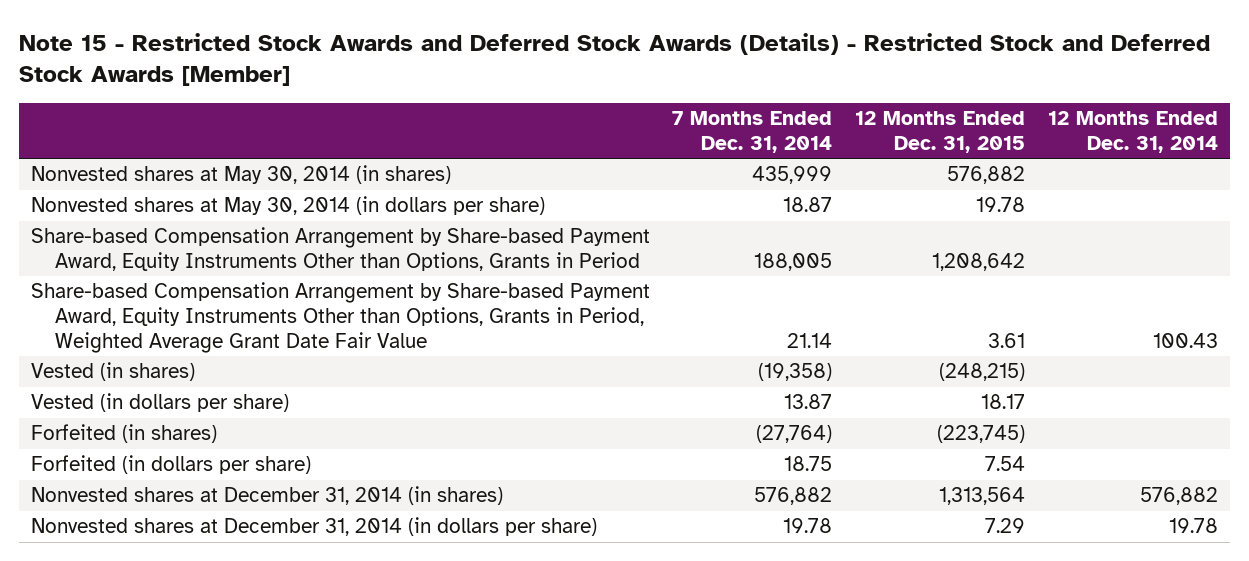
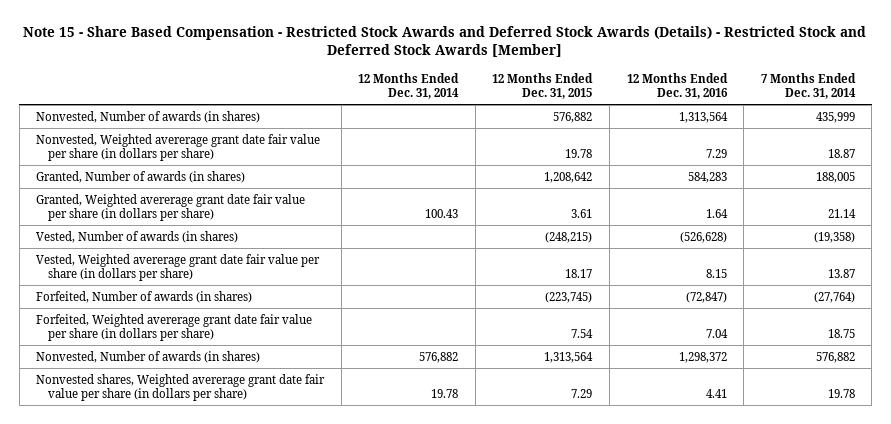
- Note 15 - Restricted Stock Awards and Deferred Stock Awards (Details) - Restricted Stock and Deferred Stock Awards [Member]
+ Note 15 - Share Based Compensation - Restricted Stock Awards and Deferred Stock Awards (Details) - Restricted Stock and Deferred Stock Awards [Member]
- | 7 Months Ended Dec. 31, 2014 | 12 Months Ended Dec. 31, 2015 | 12 Months Ended Dec. 31, 2014
+ | 12 Months Ended Dec. 31, 2014 | 12 Months Ended Dec. 31, 2015 | 12 Months Ended Dec. 31, 2016 | 7 Months Ended Dec. 31, 2014
- Nonvested shares at May 30, 2014 (in shares) | 435,999 | 576,882 |
- Nonvested shares at May 30, 2014 (in dollars per share) | 18.87 | 19.78 |
- Share-based Compensation Arrangement by Share-based Payment Award, Equity Instruments Other than Options, Grants in Period | 188,005 | 1,208,642 |
- Share-based Compensation Arrangement by Share-based Payment Award, Equity Instruments Other than Options, Grants in Period, Weighted Average Grant Date Fair Value | 21.14 | 3.61 | 100.43
- Vested (in shares) | (19,358) | (248,215) |
- Vested (in dollars per share) | 13.87 | 18.17 |
- Forfeited (in shares) | (27,764) | (223,745) |
- Forfeited (in dollars per share) | 18.75 | 7.54 |
- Nonvested shares at December 31, 2014 (in shares) | 576,882 | 1,313,564 | 576,882
- Nonvested shares at December 31, 2014 (in dollars per share) | 19.78 | 7.29 | 19.78
+ Nonvested, Number of awards (in shares) | | 576,882 | 1,313,564 | 435,999
+ Nonvested, Weighted avererage grant date fair value per share (in dollars per share) | | 19.78 | 7.29 | 18.87
+ Granted, Number of awards (in shares) | | 1,208,642 | 584,283 | 188,005
+ Granted, Weighted avererage grant date fair value per share (in dollars per share) | 100.43 | 3.61 | 1.64 | 21.14
+ Vested, Number of awards (in shares) | | (248,215) | (526,628) | (19,358)
+ Vested, Weighted avererage grant date fair value per share (in dollars per share) | | 18.17 | 8.15 | 13.87
+ Forfeited, Number of awards (in shares) | | (223,745) | (72,847) | (27,764)
+ Forfeited, Weighted avererage grant date fair value per share (in dollars per share) | | 7.54 | 7.04 | 18.75
+ Nonvested, Number of awards (in shares) | 576,882 | 1,313,564 | 1,298,372 | 576,882
+ Nonvested shares, Weighted avererage grant date fair value per share (in dollars per share) | 19.78 | 7.29 | 4.41 | 19.78

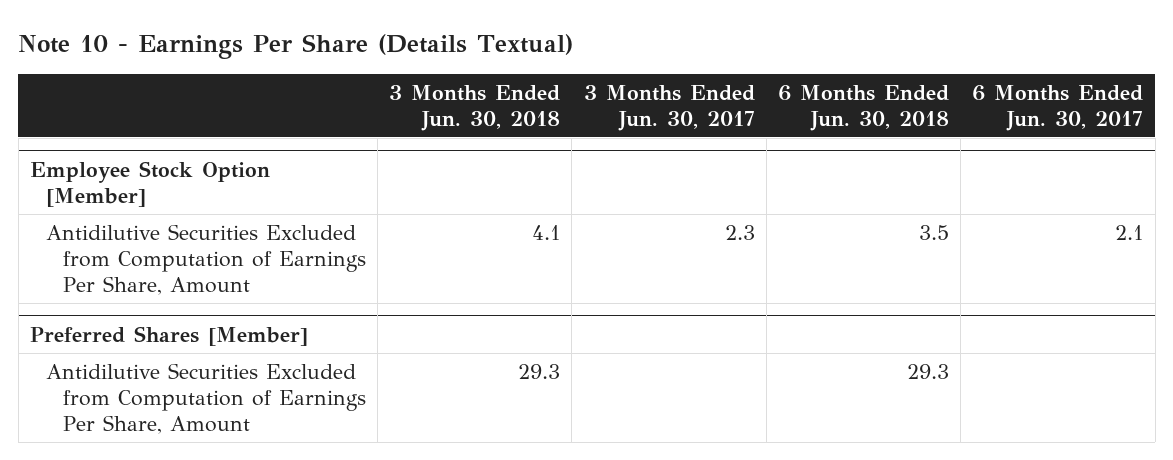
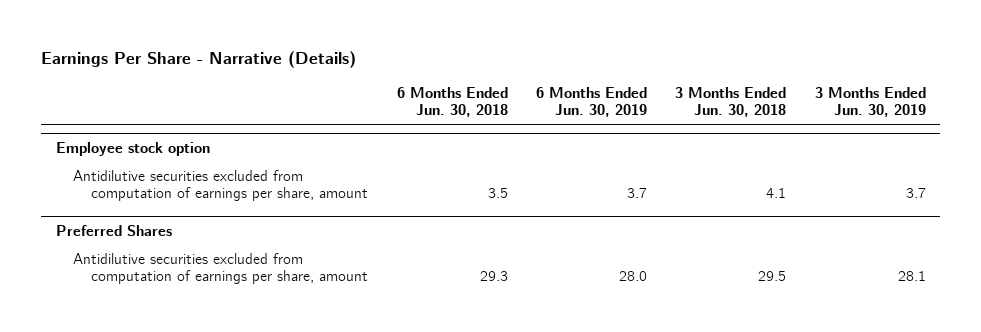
- Note 10 - Earnings Per Share (Details Textual)
+ Earnings Per Share - Narrative (Details)
- | 3 Months Ended Jun. 30, 2018 | 3 Months Ended Jun. 30, 2017 | 6 Months Ended Jun. 30, 2018 | 6 Months Ended Jun. 30, 2017
+ | 6 Months Ended Jun. 30, 2018 | 6 Months Ended Jun. 30, 2019 | 3 Months Ended Jun. 30, 2018 | 3 Months Ended Jun. 30, 2019
- Employee Stock Option [Member]
- Antidilutive Securities Excluded from Computation of Earnings Per Share, Amount | 4.1 | 2.3 | 3.5 | 2.1
- Preferred Shares [Member]
- Antidilutive Securities Excluded from Computation of Earnings Per Share, Amount | 29.3 | | 29.3 |
+ Employee stock option
+ Antidilutive securities excluded from computation of earnings per share, amount | 3.5 | 3.7 | 4.1 | 3.7
+ Preferred Shares
+ Antidilutive securities excluded from computation of earnings per share, amount | 29.3 | 28.0 | 29.5 | 28.1

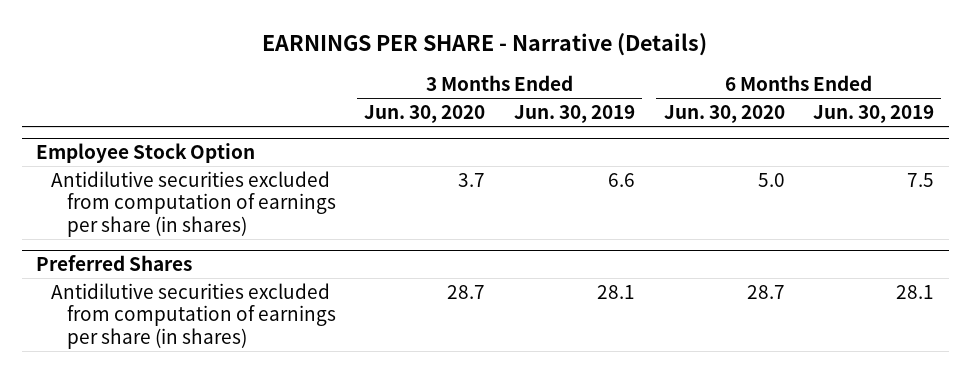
- Earnings Per Share - Narrative (Details)
+ EARNINGS PER SHARE - Narrative (Details)
- | 6 Months Ended Jun. 30, 2018 | 6 Months Ended Jun. 30, 2019 | 3 Months Ended Jun. 30, 2018 | 3 Months Ended Jun. 30, 2019
+ | 3 Months Ended Jun. 30, 2020 | 3 Months Ended Jun. 30, 2019 | 6 Months Ended Jun. 30, 2020 | 6 Months Ended Jun. 30, 2019
- Employee stock option
- Antidilutive securities excluded from computation of earnings per share, amount | 3.5 | 3.7 | 4.1 | 3.7
+ Employee Stock Option
+ Antidilutive securities excluded from computation of earnings per share (in shares) | 3.7 | 6.6 | 5.0 | 7.5
@ Preferred Shares
- Antidilutive securities excluded from computation of earnings per share, amount | 29.3 | 28.0 | 29.5 | 28.1
+ Antidilutive securities excluded from computation of earnings per share (in shares) | 28.7 | 28.1 | 28.7 | 28.1

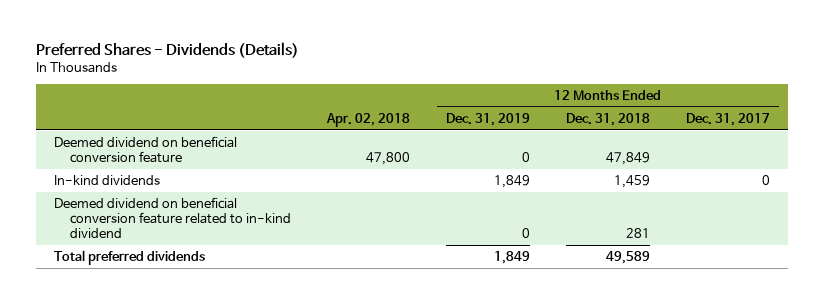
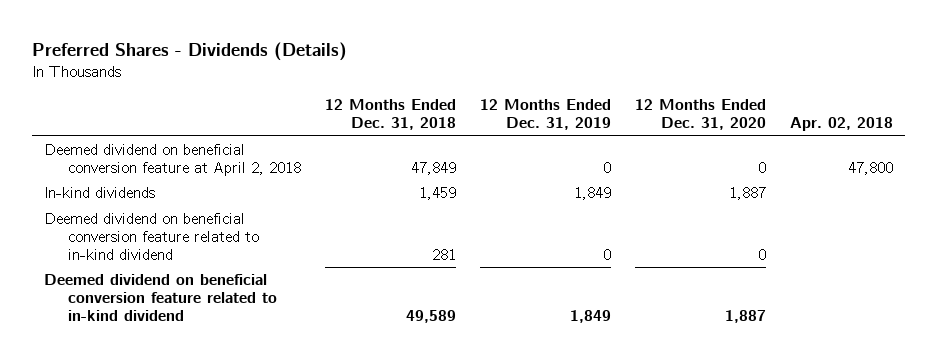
- | Apr. 02, 2018 | 12 Months Ended Dec. 31, 2019 | 12 Months Ended Dec. 31, 2018 | 12 Months Ended Dec. 31, 2017
+ | 12 Months Ended Dec. 31, 2018 | 12 Months Ended Dec. 31, 2019 | 12 Months Ended Dec. 31, 2020 | Apr. 02, 2018
- Deemed dividend on beneficial conversion feature | 47,800 | 0 | 47,849 |
+ Deemed dividend on beneficial conversion feature at April 2, 2018 | 47,849 | 0 | 0 | 47,800
- Total preferred dividends | | 1,849 | 49,589 |
+ Deemed dividend on beneficial conversion feature related to in-kind dividend | 49,589 | 1,849 | 1,887 |

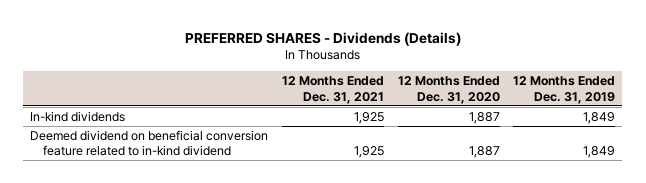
- Preferred Shares - Dividends (Details)
+ PREFERRED SHARES - Dividends (Details)
- | 12 Months Ended Dec. 31, 2018 | 12 Months Ended Dec. 31, 2019 | 12 Months Ended Dec. 31, 2020 | Apr. 02, 2018
+ | 12 Months Ended Dec. 31, 2021 | 12 Months Ended Dec. 31, 2020 | 12 Months Ended Dec. 31, 2019
- Deemed dividend on beneficial conversion feature at April 2, 2018 | 47,849 | 0 | 0 | 47,800
- Deemed dividend on beneficial conversion feature related to in-kind dividend | 281 | 0 | 0 |

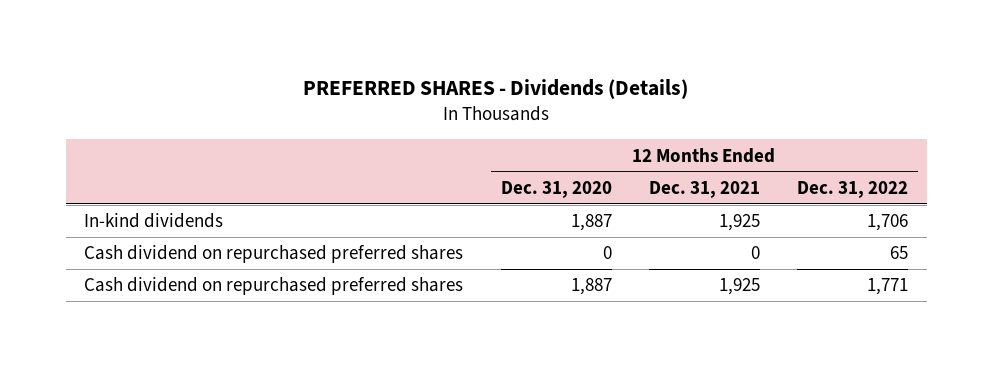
- | 12 Months Ended Dec. 31, 2021 | 12 Months Ended Dec. 31, 2020 | 12 Months Ended Dec. 31, 2019
+ | 12 Months Ended Dec. 31, 2020 | 12 Months Ended Dec. 31, 2021 | 12 Months Ended Dec. 31, 2022
- Deemed dividend on beneficial conversion feature related to in-kind dividend | 1,925 | 1,887 | 1,849
+ Cash dividend on repurchased preferred shares | 0 | 0 | 65
+ Cash dividend on repurchased preferred shares | 1,887 | 1,925 | 1,771

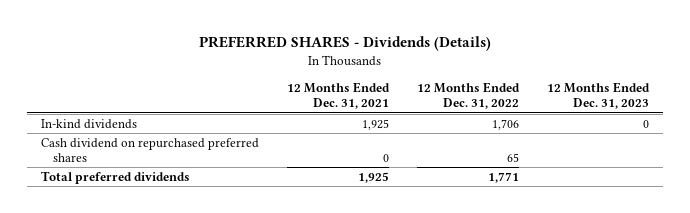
- | 12 Months Ended Dec. 31, 2020 | 12 Months Ended Dec. 31, 2021 | 12 Months Ended Dec. 31, 2022
+ | 12 Months Ended Dec. 31, 2021 | 12 Months Ended Dec. 31, 2022 | 12 Months Ended Dec. 31, 2023
- Cash dividend on repurchased preferred shares | 1,887 | 1,925 | 1,771
+ Total preferred dividends | 1,925 | 1,771 |

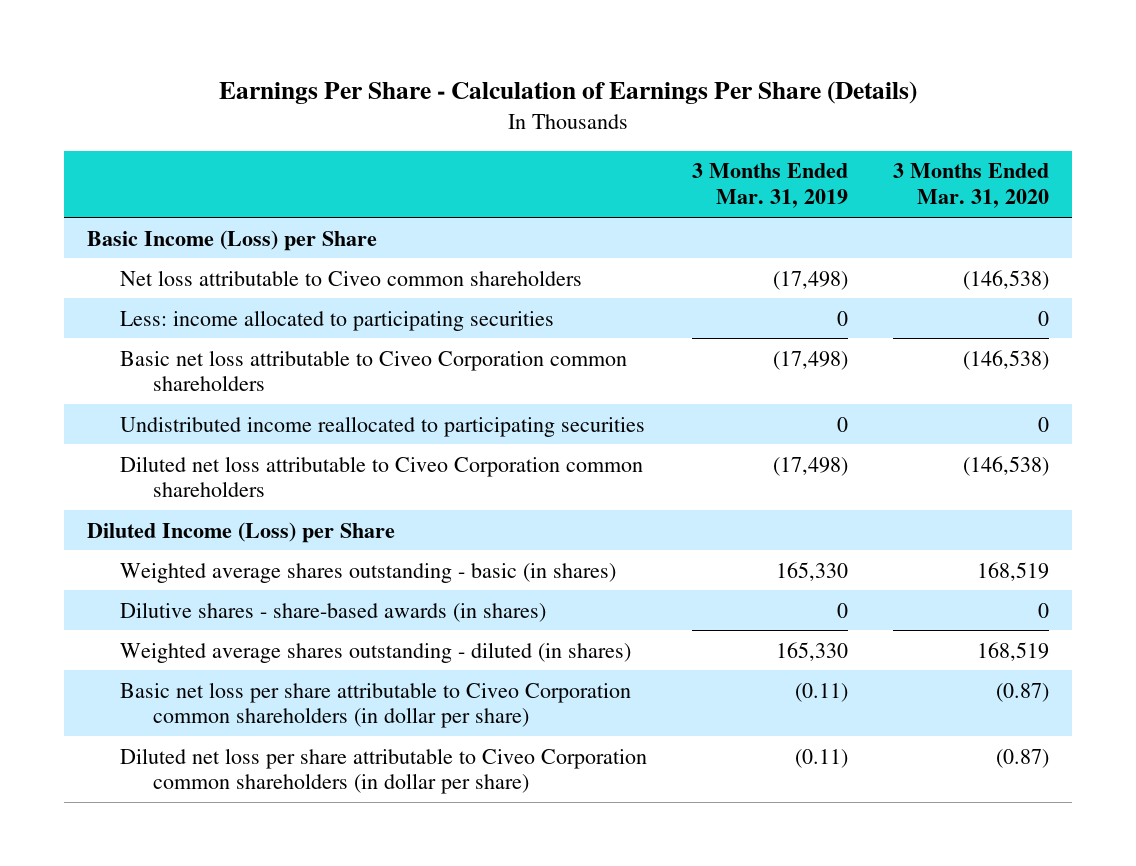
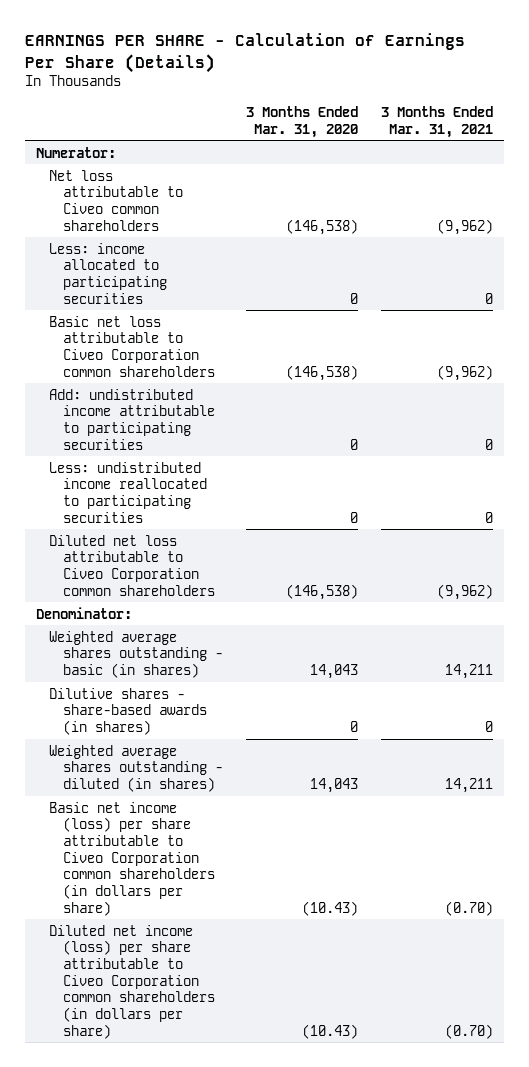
- Earnings Per Share - Calculation of Earnings Per Share (Details)
+ EARNINGS PER SHARE - Calculation of Earnings Per Share (Details)
- | 3 Months Ended Mar. 31, 2019 | 3 Months Ended Mar. 31, 2020
+ | 3 Months Ended Mar. 31, 2020 | 3 Months Ended Mar. 31, 2021
- Basic Income (Loss) per Share
+ Numerator:
- Undistributed income reallocated to participating securities | 0 | 0
+ Add: undistributed income attributable to participating securities | 0 | 0
+ Less: undistributed income reallocated to participating securities | 0 | 0
- Diluted Income (Loss) per Share
- Weighted average shares outstanding - basic (in shares) | 165,330 | 168,519
+ Denominator:
+ Weighted average shares outstanding - basic (in shares) | 14,043 | 14,211
- Weighted average shares outstanding - diluted (in shares) | 165,330 | 168,519
- Basic net loss per share attributable to Civeo Corporation common shareholders (in dollar per share) | (0.11) | (0.87)
- Diluted net loss per share attributable to Civeo Corporation common shareholders (in dollar per share) | (0.11) | (0.87)
+ Weighted average shares outstanding - diluted (in shares) | 14,043 | 14,211
+ Basic net income (loss) per share attributable to Civeo Corporation common shareholders (in dollars per share) | (10.43) | (0.70)
+ Diluted net income (loss) per share attributable to Civeo Corporation common shareholders (in dollars per share) | (10.43) | (0.70)

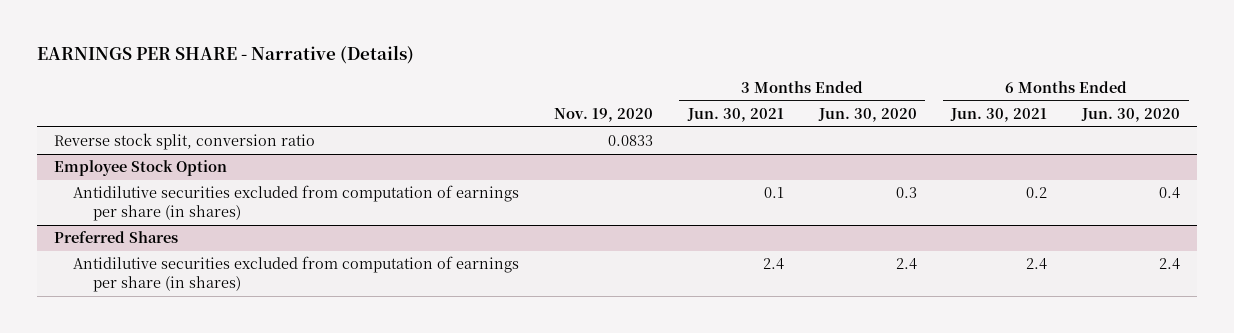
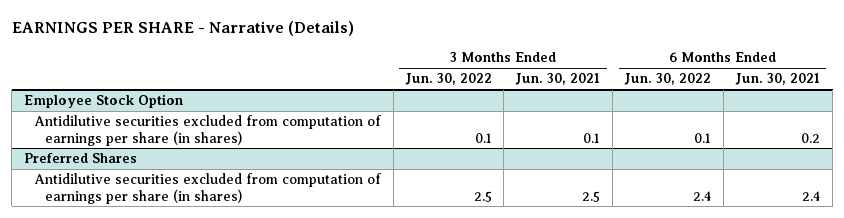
- | Nov. 19, 2020 | 3 Months Ended Jun. 30, 2021 | 3 Months Ended Jun. 30, 2020 | 6 Months Ended Jun. 30, 2021 | 6 Months Ended Jun. 30, 2020
+ | 3 Months Ended Jun. 30, 2022 | 3 Months Ended Jun. 30, 2021 | 6 Months Ended Jun. 30, 2022 | 6 Months Ended Jun. 30, 2021
- Reverse stock split, conversion ratio | 0.0833 | | | |
@ Preferred Shares
- Antidilutive securities excluded from computation of earnings per share (in shares) | | 2.4 | 2.4 | 2.4 | 2.4
+ Antidilutive securities excluded from computation of earnings per share (in shares) | 2.5 | 2.5 | 2.4 | 2.4

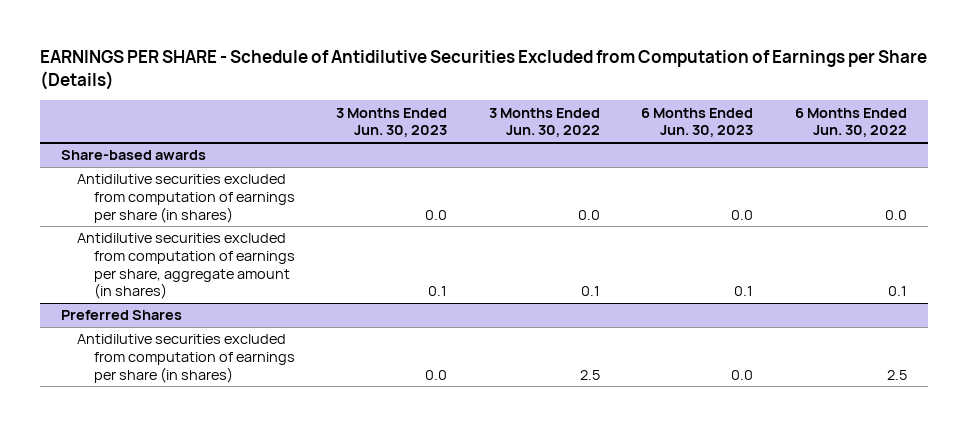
- EARNINGS PER SHARE - Narrative (Details)
+ EARNINGS PER SHARE - Schedule of Antidilutive Securities Excluded from Computation of Earnings per Share (Details)
- | 3 Months Ended Jun. 30, 2022 | 3 Months Ended Jun. 30, 2021 | 6 Months Ended Jun. 30, 2022 | 6 Months Ended Jun. 30, 2021
+ | 3 Months Ended Jun. 30, 2023 | 3 Months Ended Jun. 30, 2022 | 6 Months Ended Jun. 30, 2023 | 6 Months Ended Jun. 30, 2022
- Employee Stock Option
- Antidilutive securities excluded from computation of earnings per share (in shares) | 0.1 | 0.1 | 0.1 | 0.2
+ Share-based awards
+ Antidilutive securities excluded from computation of earnings per share (in shares) | 0.0 | 0.0 | 0.0 | 0.0
+ Antidilutive securities excluded from computation of earnings per share, aggregate amount (in shares) | 0.1 | 0.1 | 0.1 | 0.1
@ Preferred Shares
- Antidilutive securities excluded from computation of earnings per share (in shares) | 2.5 | 2.5 | 2.4 | 2.4
+ Antidilutive securities excluded from computation of earnings per share (in shares) | 0.0 | 2.5 | 0.0 | 2.5

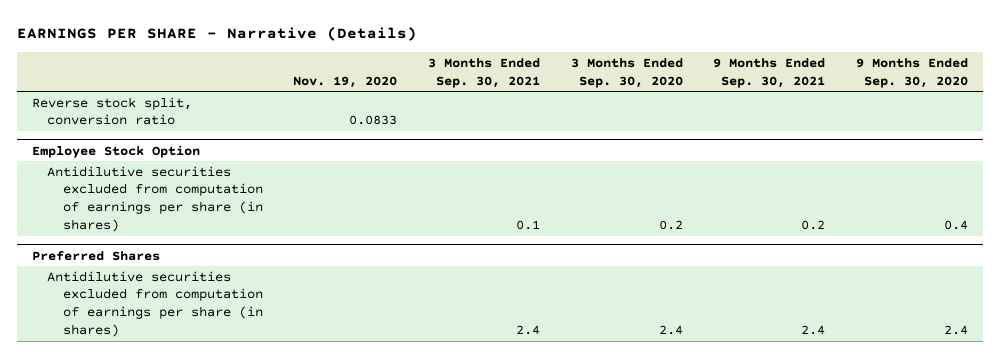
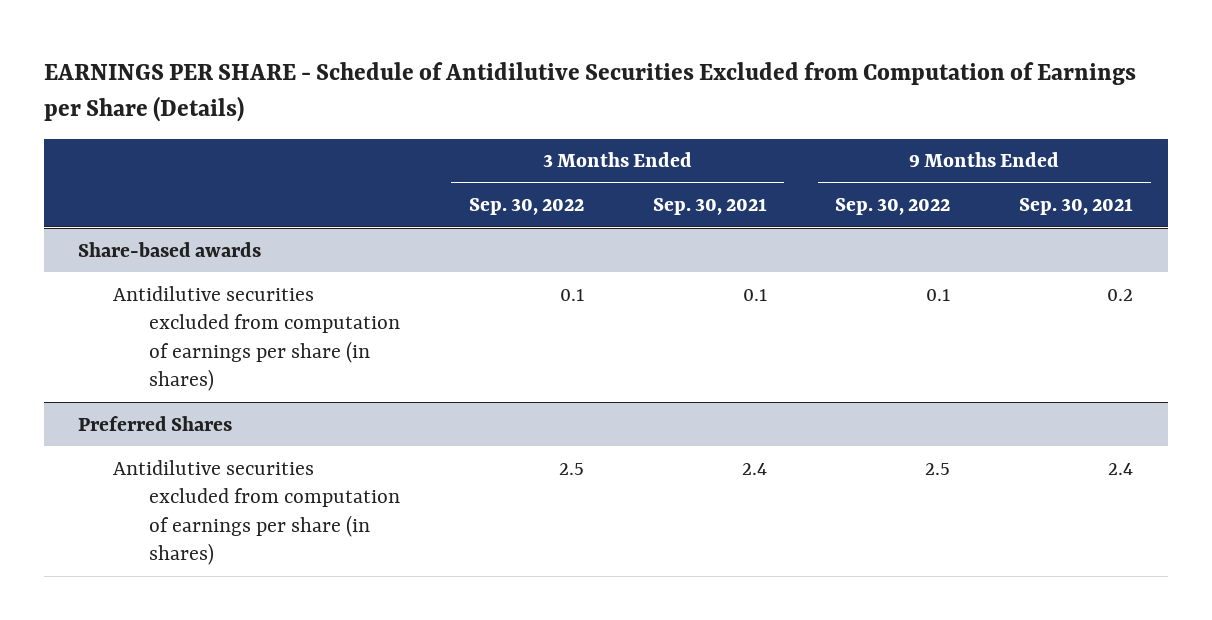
- EARNINGS PER SHARE - Narrative (Details)
+ EARNINGS PER SHARE - Schedule of Antidilutive Securities Excluded from Computation of Earnings per Share (Details)
- | Nov. 19, 2020 | 3 Months Ended Sep. 30, 2021 | 3 Months Ended Sep. 30, 2020 | 9 Months Ended Sep. 30, 2021 | 9 Months Ended Sep. 30, 2020
+ | 3 Months Ended Sep. 30, 2022 | 3 Months Ended Sep. 30, 2021 | 9 Months Ended Sep. 30, 2022 | 9 Months Ended Sep. 30, 2021
- Reverse stock split, conversion ratio | 0.0833 | | | |
- Employee Stock Option
+ Share-based awards

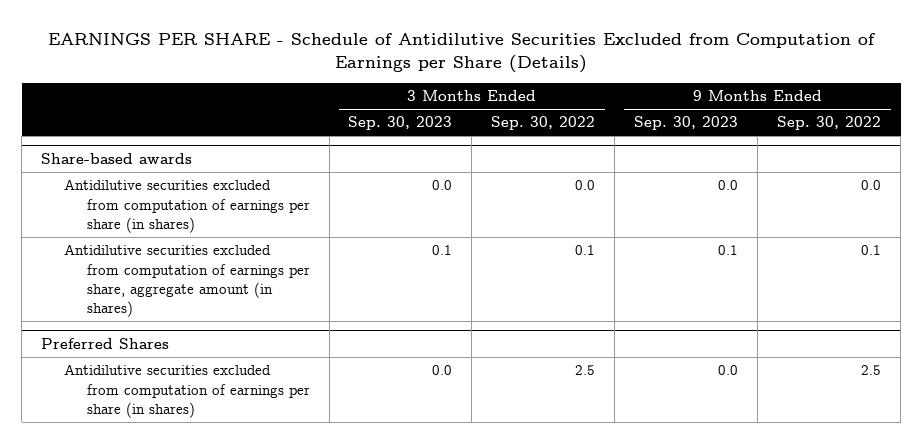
- | 3 Months Ended Sep. 30, 2022 | 3 Months Ended Sep. 30, 2021 | 9 Months Ended Sep. 30, 2022 | 9 Months Ended Sep. 30, 2021
+ | 3 Months Ended Sep. 30, 2023 | 3 Months Ended Sep. 30, 2022 | 9 Months Ended Sep. 30, 2023 | 9 Months Ended Sep. 30, 2022
@ Share-based awards
- Antidilutive securities excluded from computation of earnings per share (in shares) | 0.1 | 0.1 | 0.1 | 0.2
+ Antidilutive securities excluded from computation of earnings per share (in shares) | 0.0 | 0.0 | 0.0 | 0.0
+ Antidilutive securities excluded from computation of earnings per share, aggregate amount (in shares) | 0.1 | 0.1 | 0.1 | 0.1

